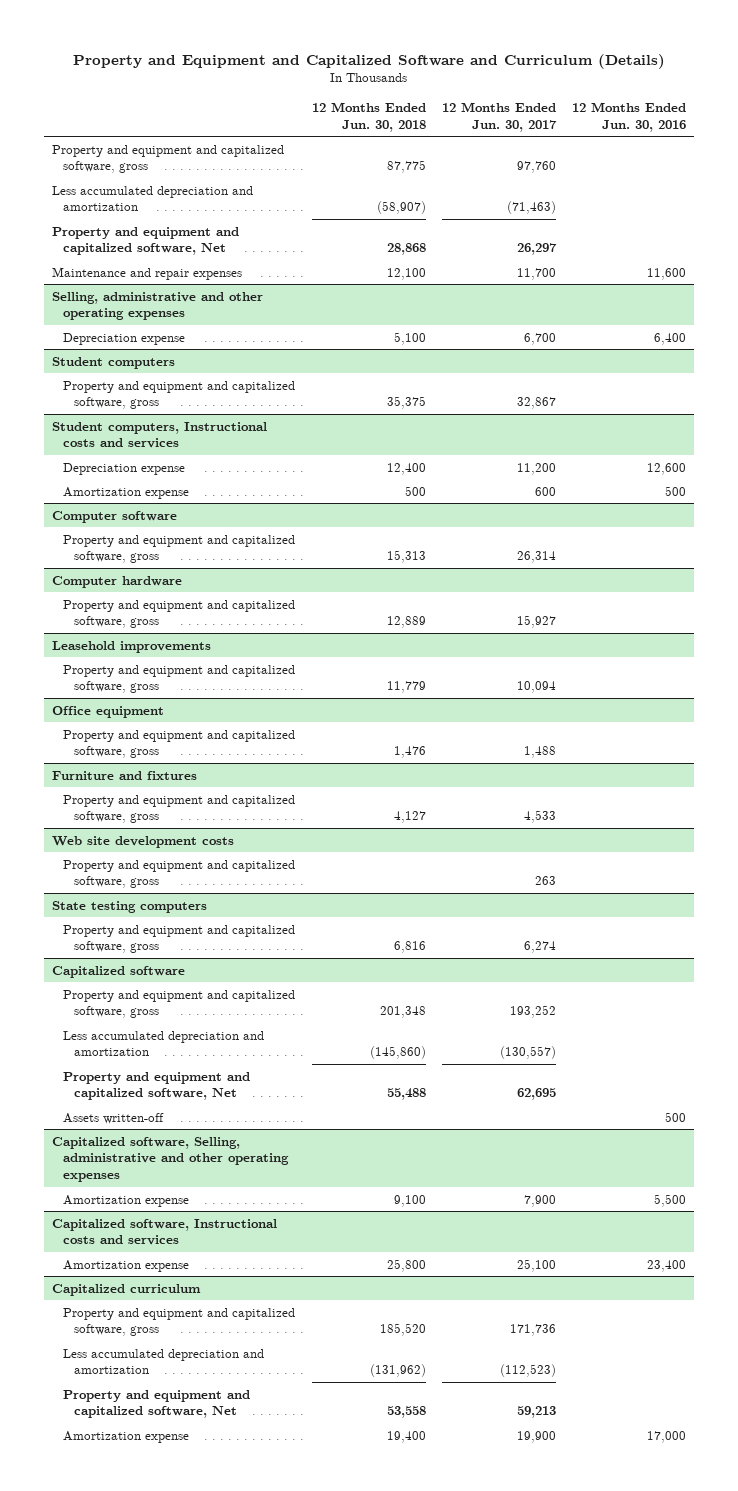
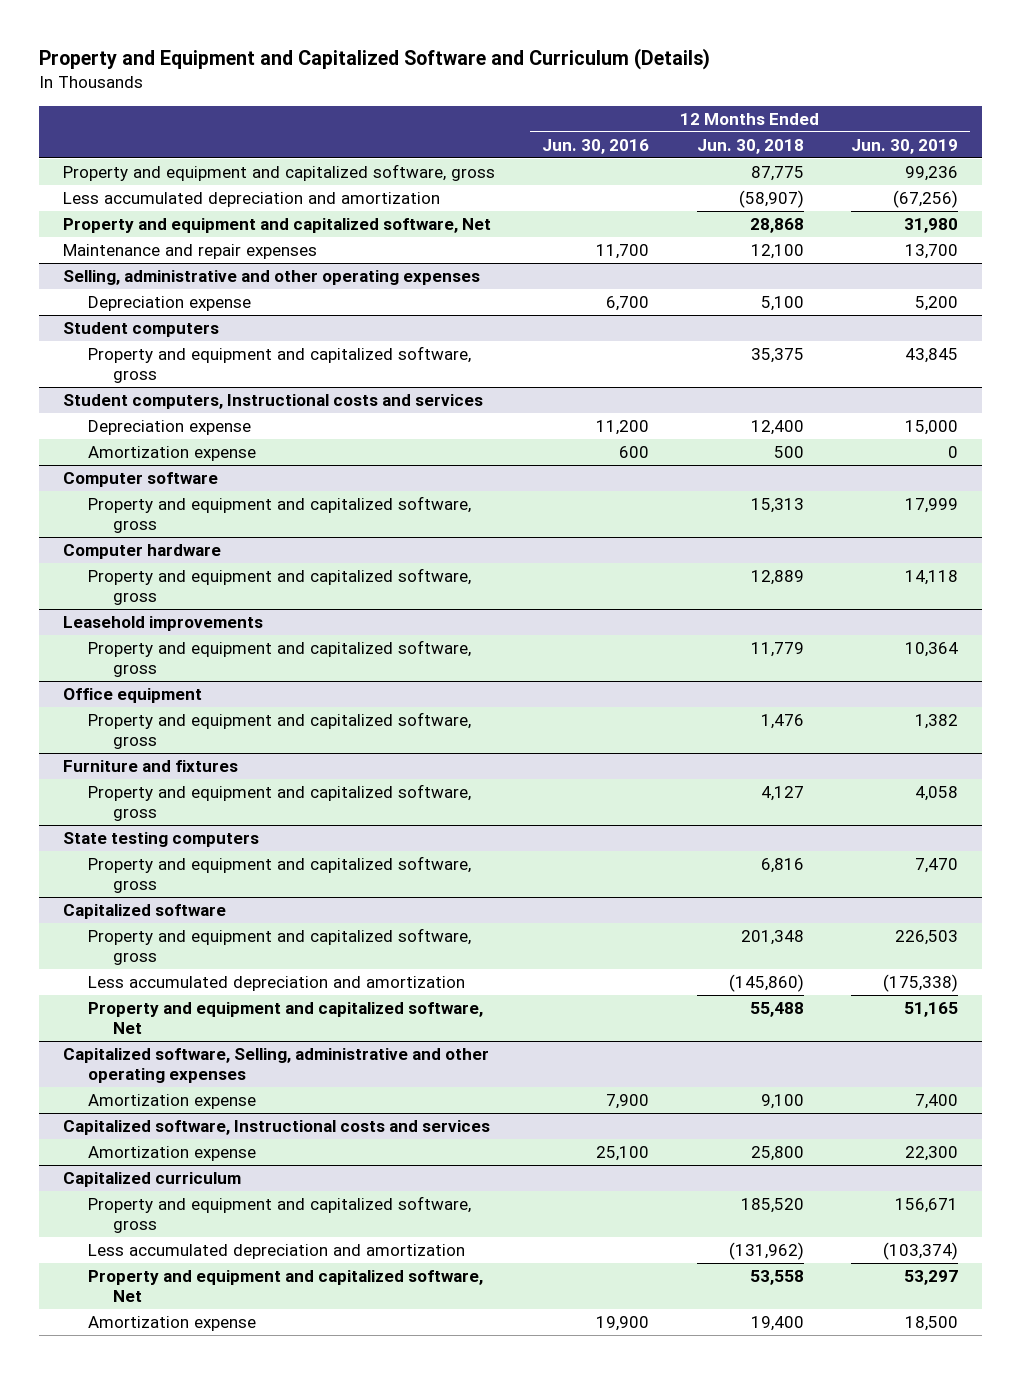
- | 12 Months Ended Jun. 30, 2018 | 12 Months Ended Jun. 30, 2017 | 12 Months Ended Jun. 30, 2016
+ | 12 Months Ended Jun. 30, 2016 | 12 Months Ended Jun. 30, 2018 | 12 Months Ended Jun. 30, 2019
- Maintenance and repair expenses | 12,100 | 11,700 | 11,600
+ Maintenance and repair expenses | 11,700 | 12,100 | 13,700
@ Selling, administrative and other operating expenses
- Depreciation expense | 5,100 | 6,700 | 6,400
+ Depreciation expense | 6,700 | 5,100 | 5,200
@ Student computers, Instructional costs and services
- Depreciation expense | 12,400 | 11,200 | 12,600
- Amortization expense | 500 | 600 | 500
+ Depreciation expense | 11,200 | 12,400 | 15,000
+ Amortization expense | 600 | 500 | 0
- Web site development costs
- Property and equipment and capitalized software, gross | | 263 |
@ Capitalized software
- Assets written-off | | | 500
@ Capitalized software, Selling, administrative and other operating expenses
- Amortization expense | 9,100 | 7,900 | 5,500
+ Amortization expense | 7,900 | 9,100 | 7,400
@ Capitalized software, Instructional costs and services
- Amortization expense | 25,800 | 25,100 | 23,400
+ Amortization expense | 25,100 | 25,800 | 22,300
@ Capitalized curriculum
- Amortization expense | 19,400 | 19,900 | 17,000
+ Amortization expense | 19,900 | 19,400 | 18,500

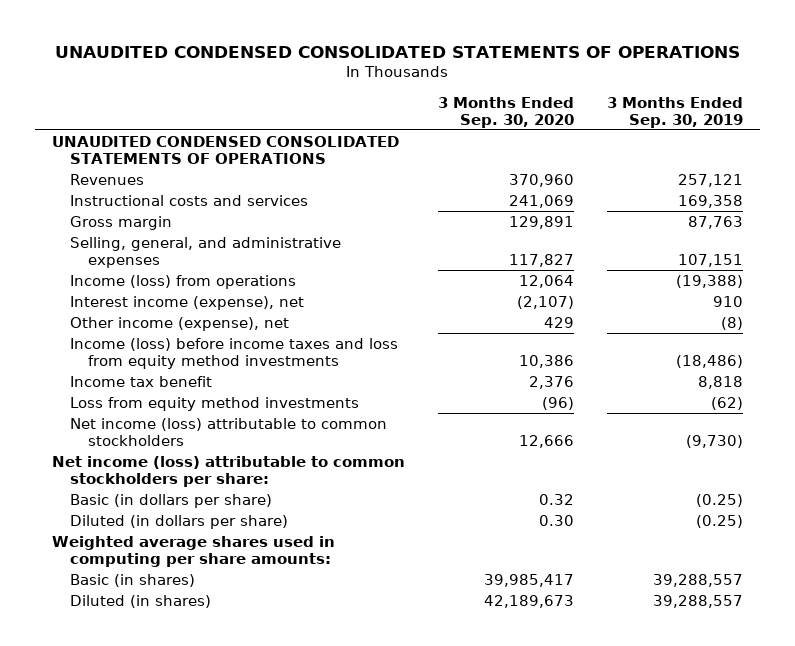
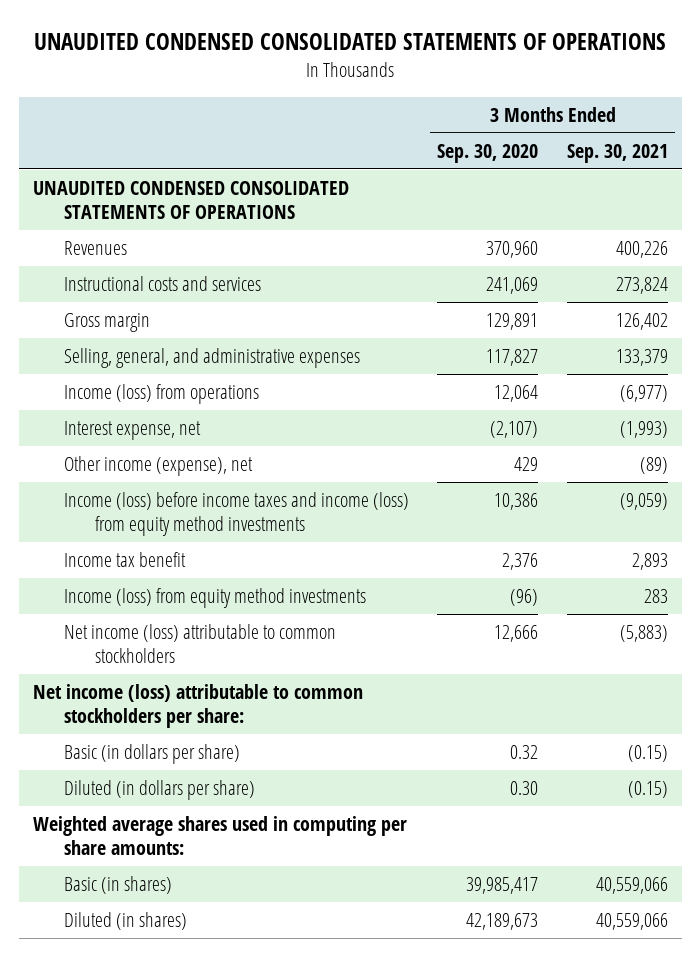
- | 3 Months Ended Sep. 30, 2020 | 3 Months Ended Sep. 30, 2019
+ | 3 Months Ended Sep. 30, 2020 | 3 Months Ended Sep. 30, 2021
- Interest income (expense), net | (2,107) | 910
+ Interest expense, net | (2,107) | (1,993)
- Income (loss) before income taxes and loss from equity method investments | 10,386 | (18,486)
+ Income (loss) before income taxes and income (loss) from equity method investments | 10,386 | (9,059)
- Loss from equity method investments | (96) | (62)
+ Income (loss) from equity method investments | (96) | 283

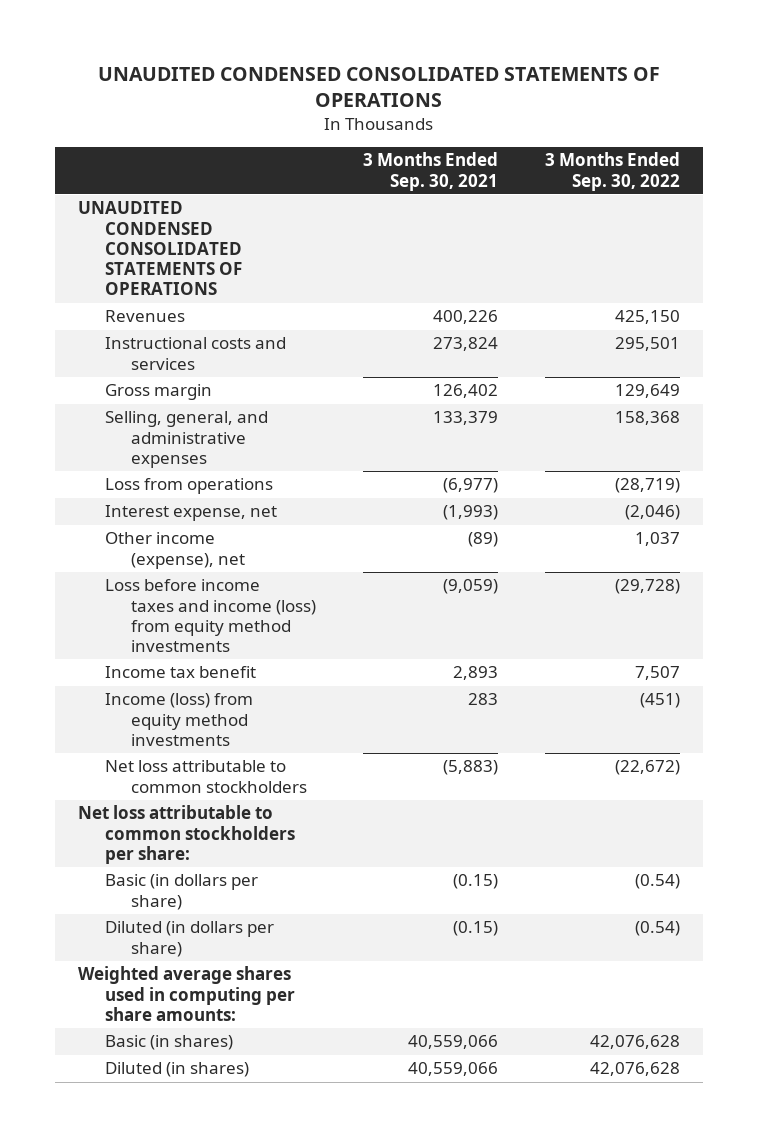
- | 3 Months Ended Sep. 30, 2020 | 3 Months Ended Sep. 30, 2021
+ | 3 Months Ended Sep. 30, 2021 | 3 Months Ended Sep. 30, 2022
- Income (loss) from operations | 12,064 | (6,977)
+ Loss from operations | (6,977) | (28,719)
- Income (loss) before income taxes and income (loss) from equity method investments | 10,386 | (9,059)
+ Loss before income taxes and income (loss) from equity method investments | (9,059) | (29,728)
- Net income (loss) attributable to common stockholders | 12,666 | (5,883)
- Net income (loss) attributable to common stockholders per share:
+ Net loss attributable to common stockholders | (5,883) | (22,672)
+ Net loss attributable to common stockholders per share:

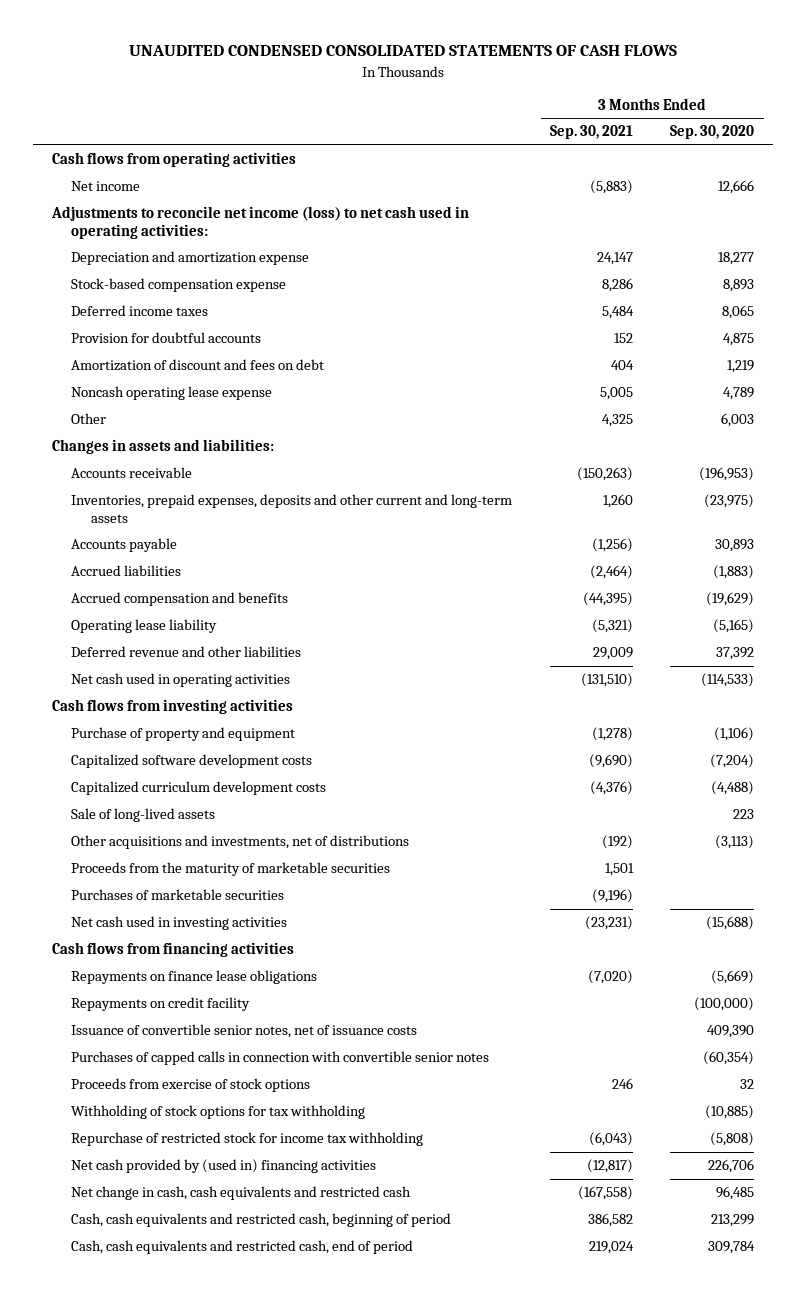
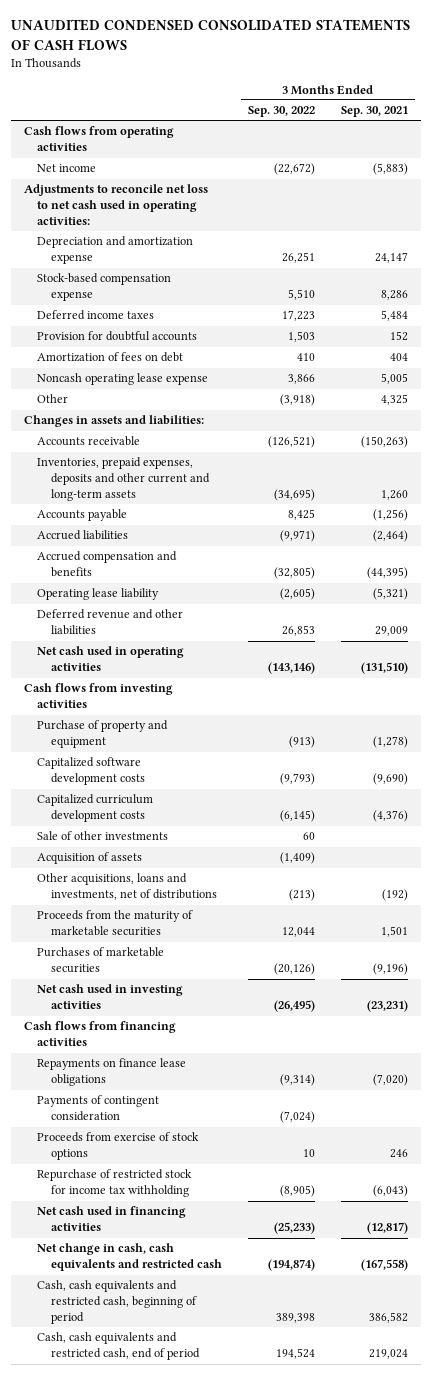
- | 3 Months Ended Sep. 30, 2021 | 3 Months Ended Sep. 30, 2020
+ | 3 Months Ended Sep. 30, 2022 | 3 Months Ended Sep. 30, 2021
- Adjustments to reconcile net income (loss) to net cash used in operating activities:
+ Adjustments to reconcile net loss to net cash used in operating activities:
- Amortization of discount and fees on debt | 404 | 1,219
+ Amortization of fees on debt | 410 | 404
- Sale of long-lived assets | | 223
- Other acquisitions and investments, net of distributions | (192) | (3,113)
+ Sale of other investments | 60 |
+ Acquisition of assets | (1,409) |
+ Other acquisitions, loans and investments, net of distributions | (213) | (192)
- Repayments on credit facility | | (100,000)
- Issuance of convertible senior notes, net of issuance costs | | 409,390
- Purchases of capped calls in connection with convertible senior notes | | (60,354)
+ Payments of contingent consideration | (7,024) |
- Withholding of stock options for tax withholding | | (10,885)
- Net cash provided by (used in) financing activities | (12,817) | 226,706
+ Net cash used in financing activities | (25,233) | (12,817)

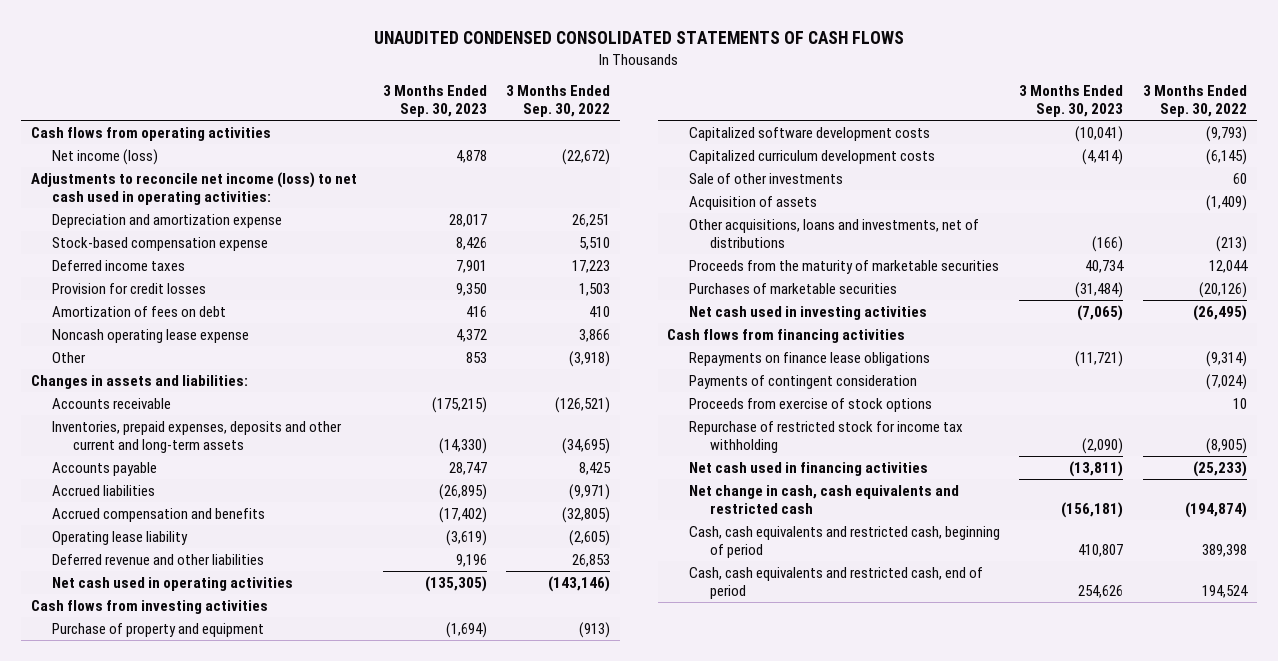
- | 3 Months Ended Sep. 30, 2022 | 3 Months Ended Sep. 30, 2021
+ | 3 Months Ended Sep. 30, 2023 | 3 Months Ended Sep. 30, 2022
- Net income | (22,672) | (5,883)
- Adjustments to reconcile net loss to net cash used in operating activities:
+ Net income (loss) | 4,878 | (22,672)
+ Adjustments to reconcile net income (loss) to net cash used in operating activities:
- Provision for doubtful accounts | 1,503 | 152
+ Provision for credit losses | 9,350 | 1,503

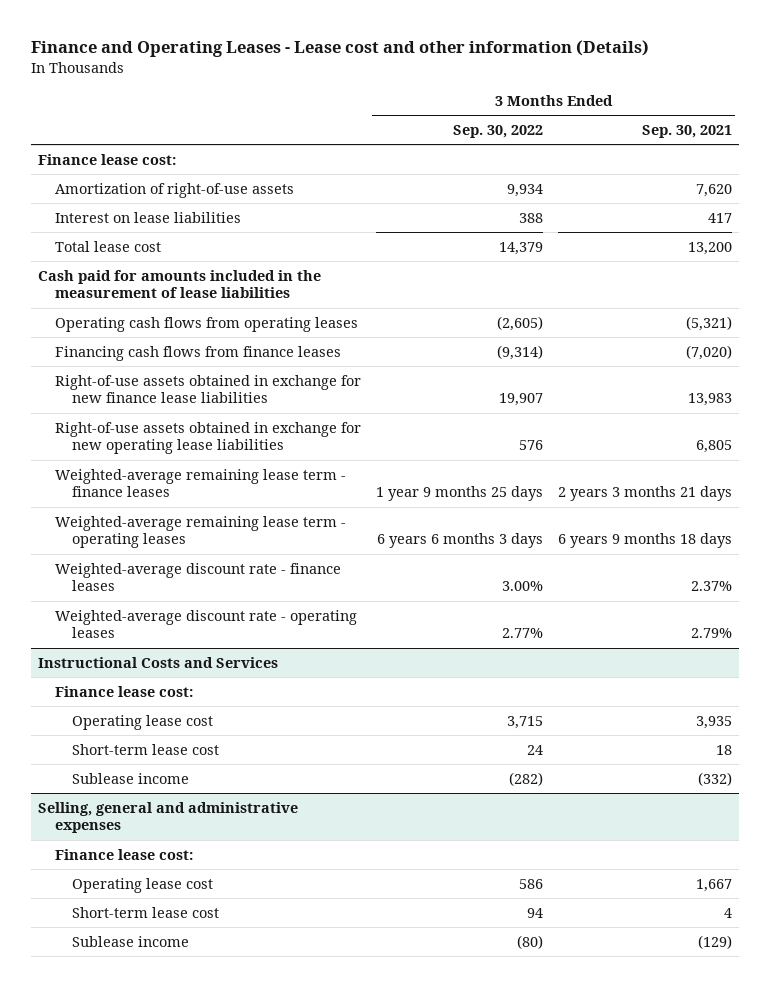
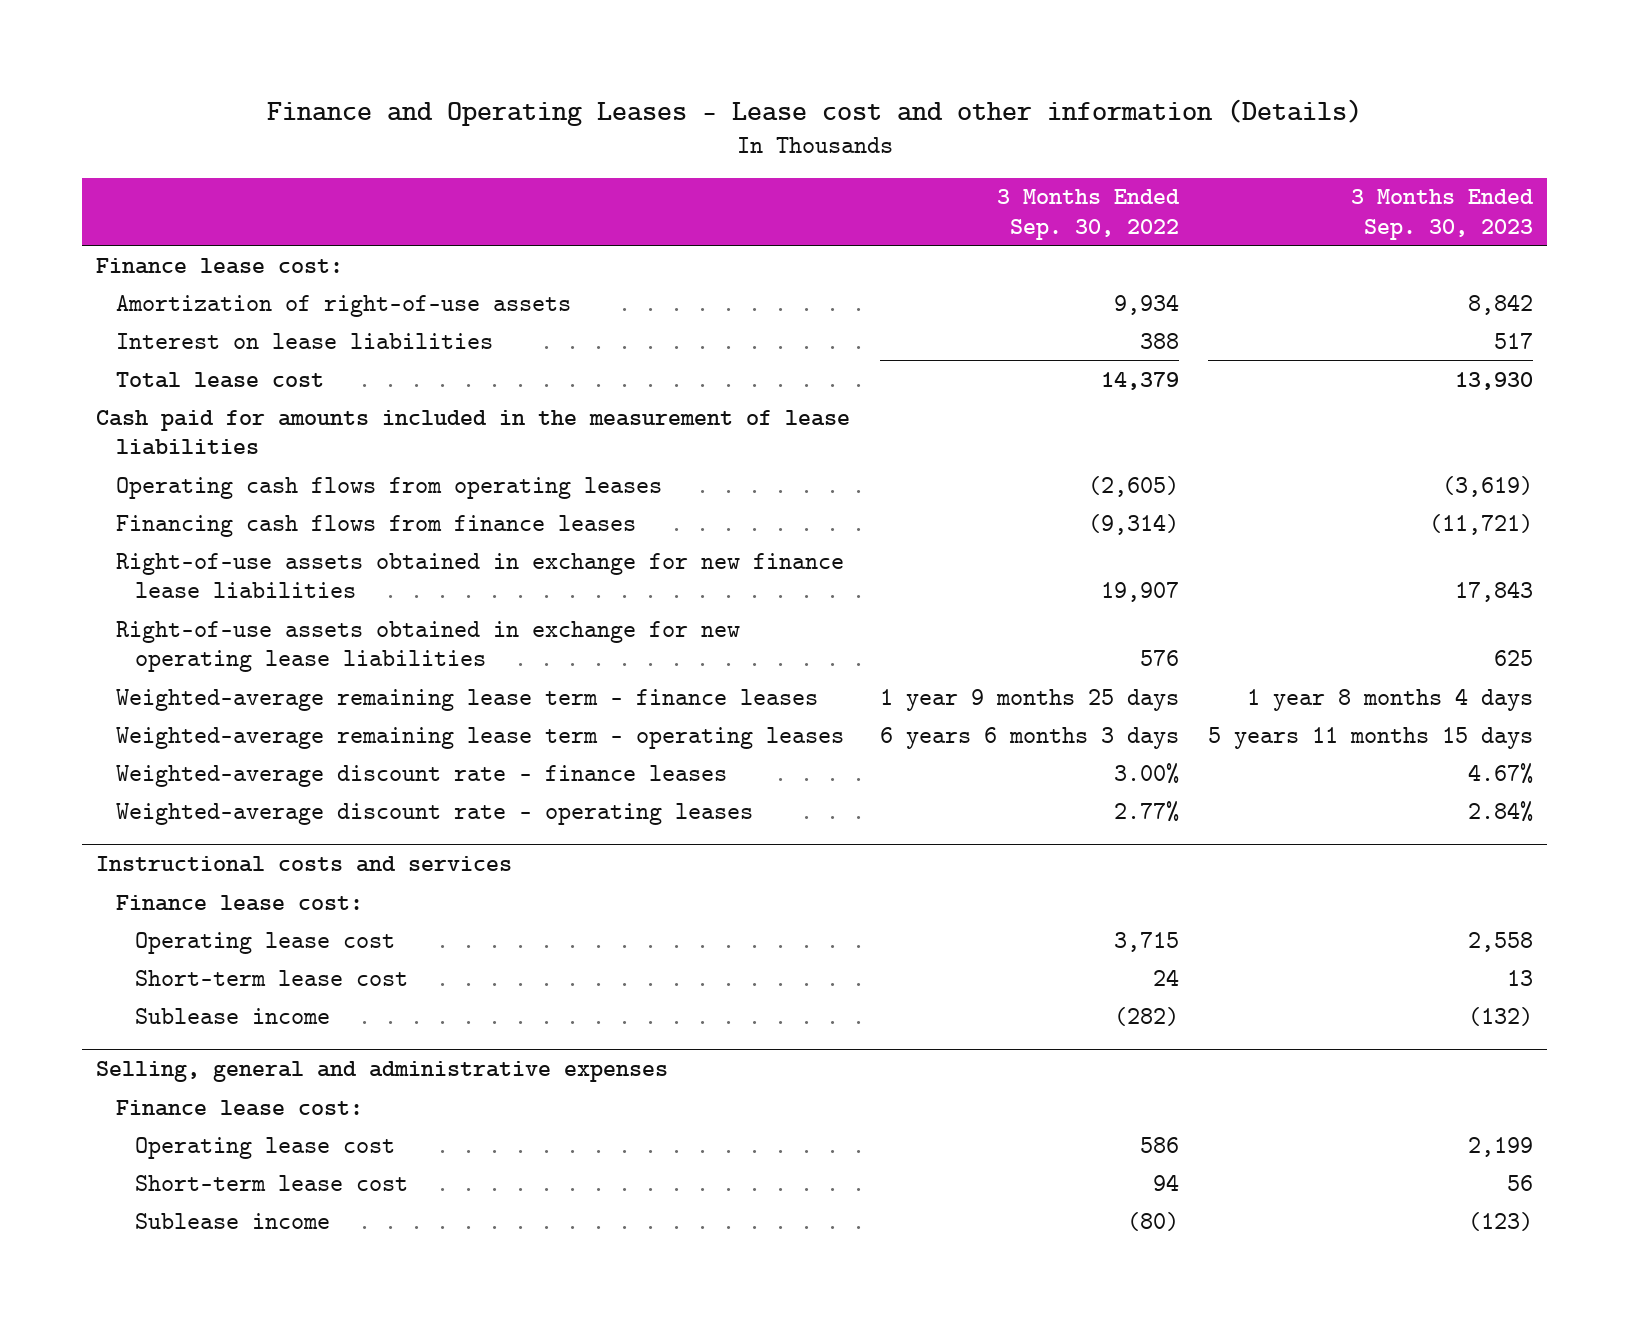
- | 3 Months Ended Sep. 30, 2022 | 3 Months Ended Sep. 30, 2021
+ | 3 Months Ended Sep. 30, 2022 | 3 Months Ended Sep. 30, 2023
- Instructional Costs and Services
+ Instructional costs and services

